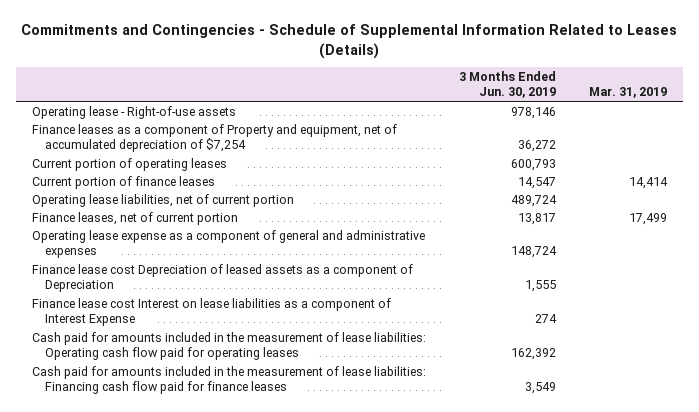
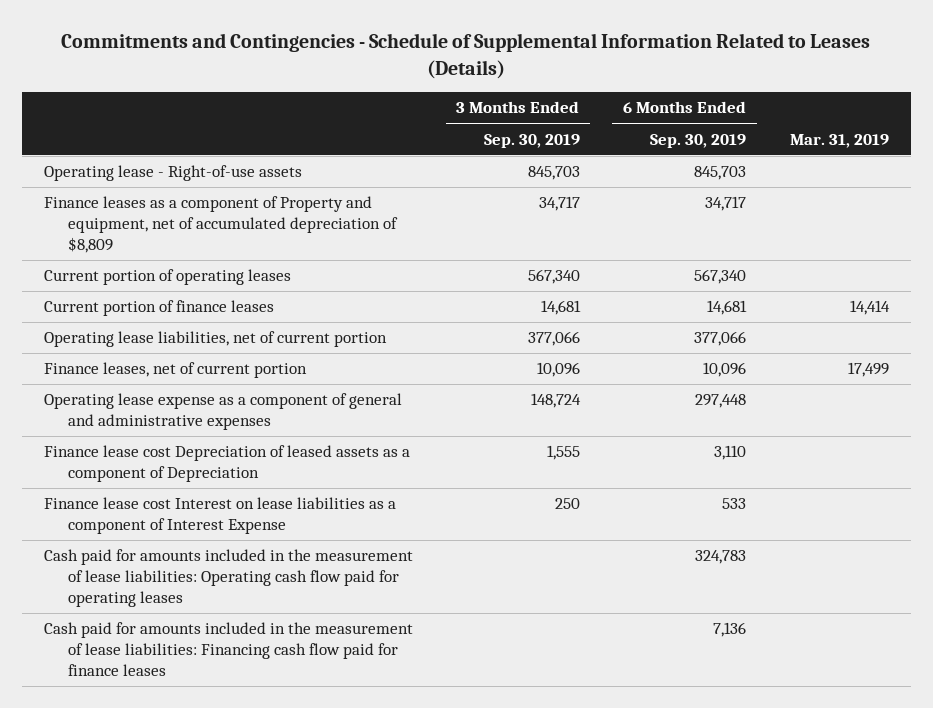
- | 3 Months Ended Jun. 30, 2019 | Mar. 31, 2019
+ | 3 Months Ended Sep. 30, 2019 | 6 Months Ended Sep. 30, 2019 | Mar. 31, 2019
- Finance leases as a component of Property and equipment, net of accumulated depreciation of $7,254 | 36,272 |
+ Finance leases as a component of Property and equipment, net of accumulated depreciation of $8,809 | 34,717 | 34,717 |

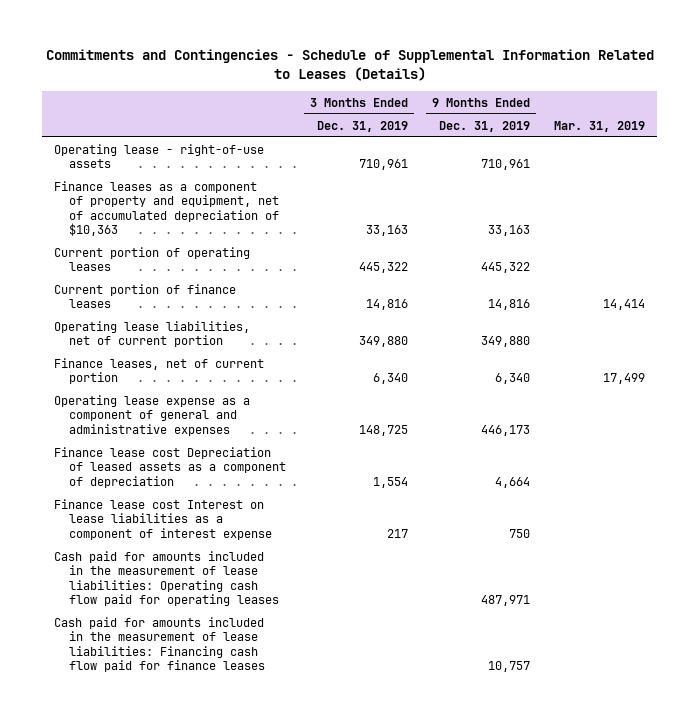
- | 3 Months Ended Sep. 30, 2019 | 6 Months Ended Sep. 30, 2019 | Mar. 31, 2019
+ | 3 Months Ended Dec. 31, 2019 | 9 Months Ended Dec. 31, 2019 | Mar. 31, 2019
- Operating lease - Right-of-use assets | 845,703 | 845,703 |
- Finance leases as a component of Property and equipment, net of accumulated depreciation of $8,809 | 34,717 | 34,717 |
+ Operating lease - right-of-use assets | 710,961 | 710,961 |
+ Finance leases as a component of property and equipment, net of accumulated depreciation of $10,363 | 33,163 | 33,163 |
- Finance lease cost Depreciation of leased assets as a component of Depreciation | 1,555 | 3,110 |
- Finance lease cost Interest on lease liabilities as a component of Interest Expense | 250 | 533 |
+ Finance lease cost Depreciation of leased assets as a component of depreciation | 1,554 | 4,664 |
+ Finance lease cost Interest on lease liabilities as a component of interest expense | 217 | 750 |

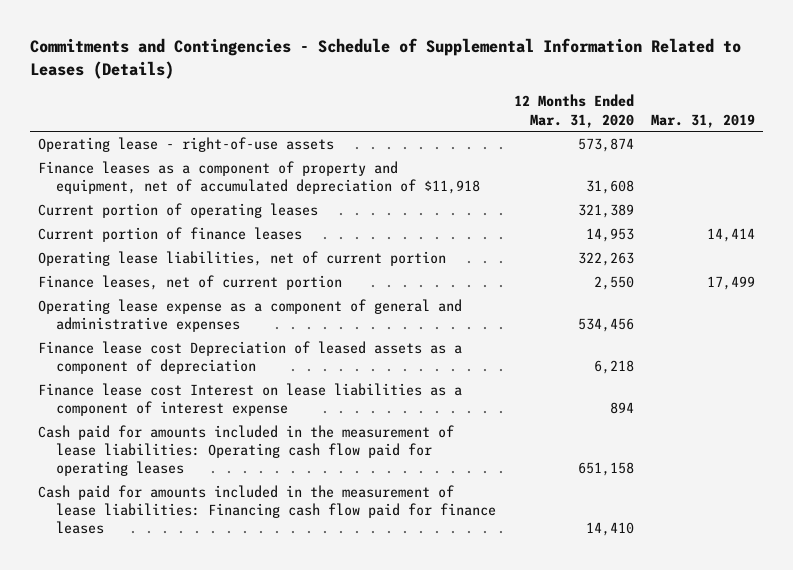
- | 3 Months Ended Dec. 31, 2019 | 9 Months Ended Dec. 31, 2019 | Mar. 31, 2019
+ | 12 Months Ended Mar. 31, 2020 | Mar. 31, 2019
- Finance leases as a component of property and equipment, net of accumulated depreciation of $10,363 | 33,163 | 33,163 |
+ Finance leases as a component of property and equipment, net of accumulated depreciation of $11,918 | 31,608 |

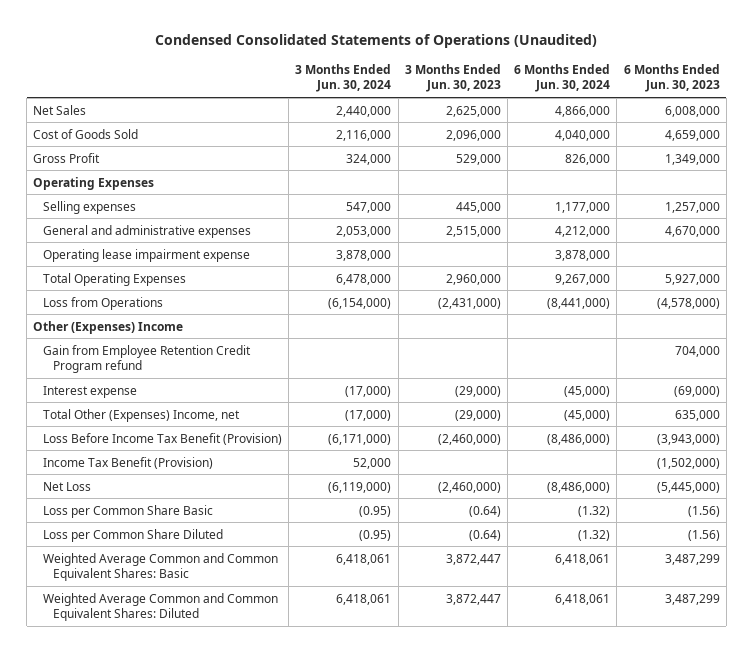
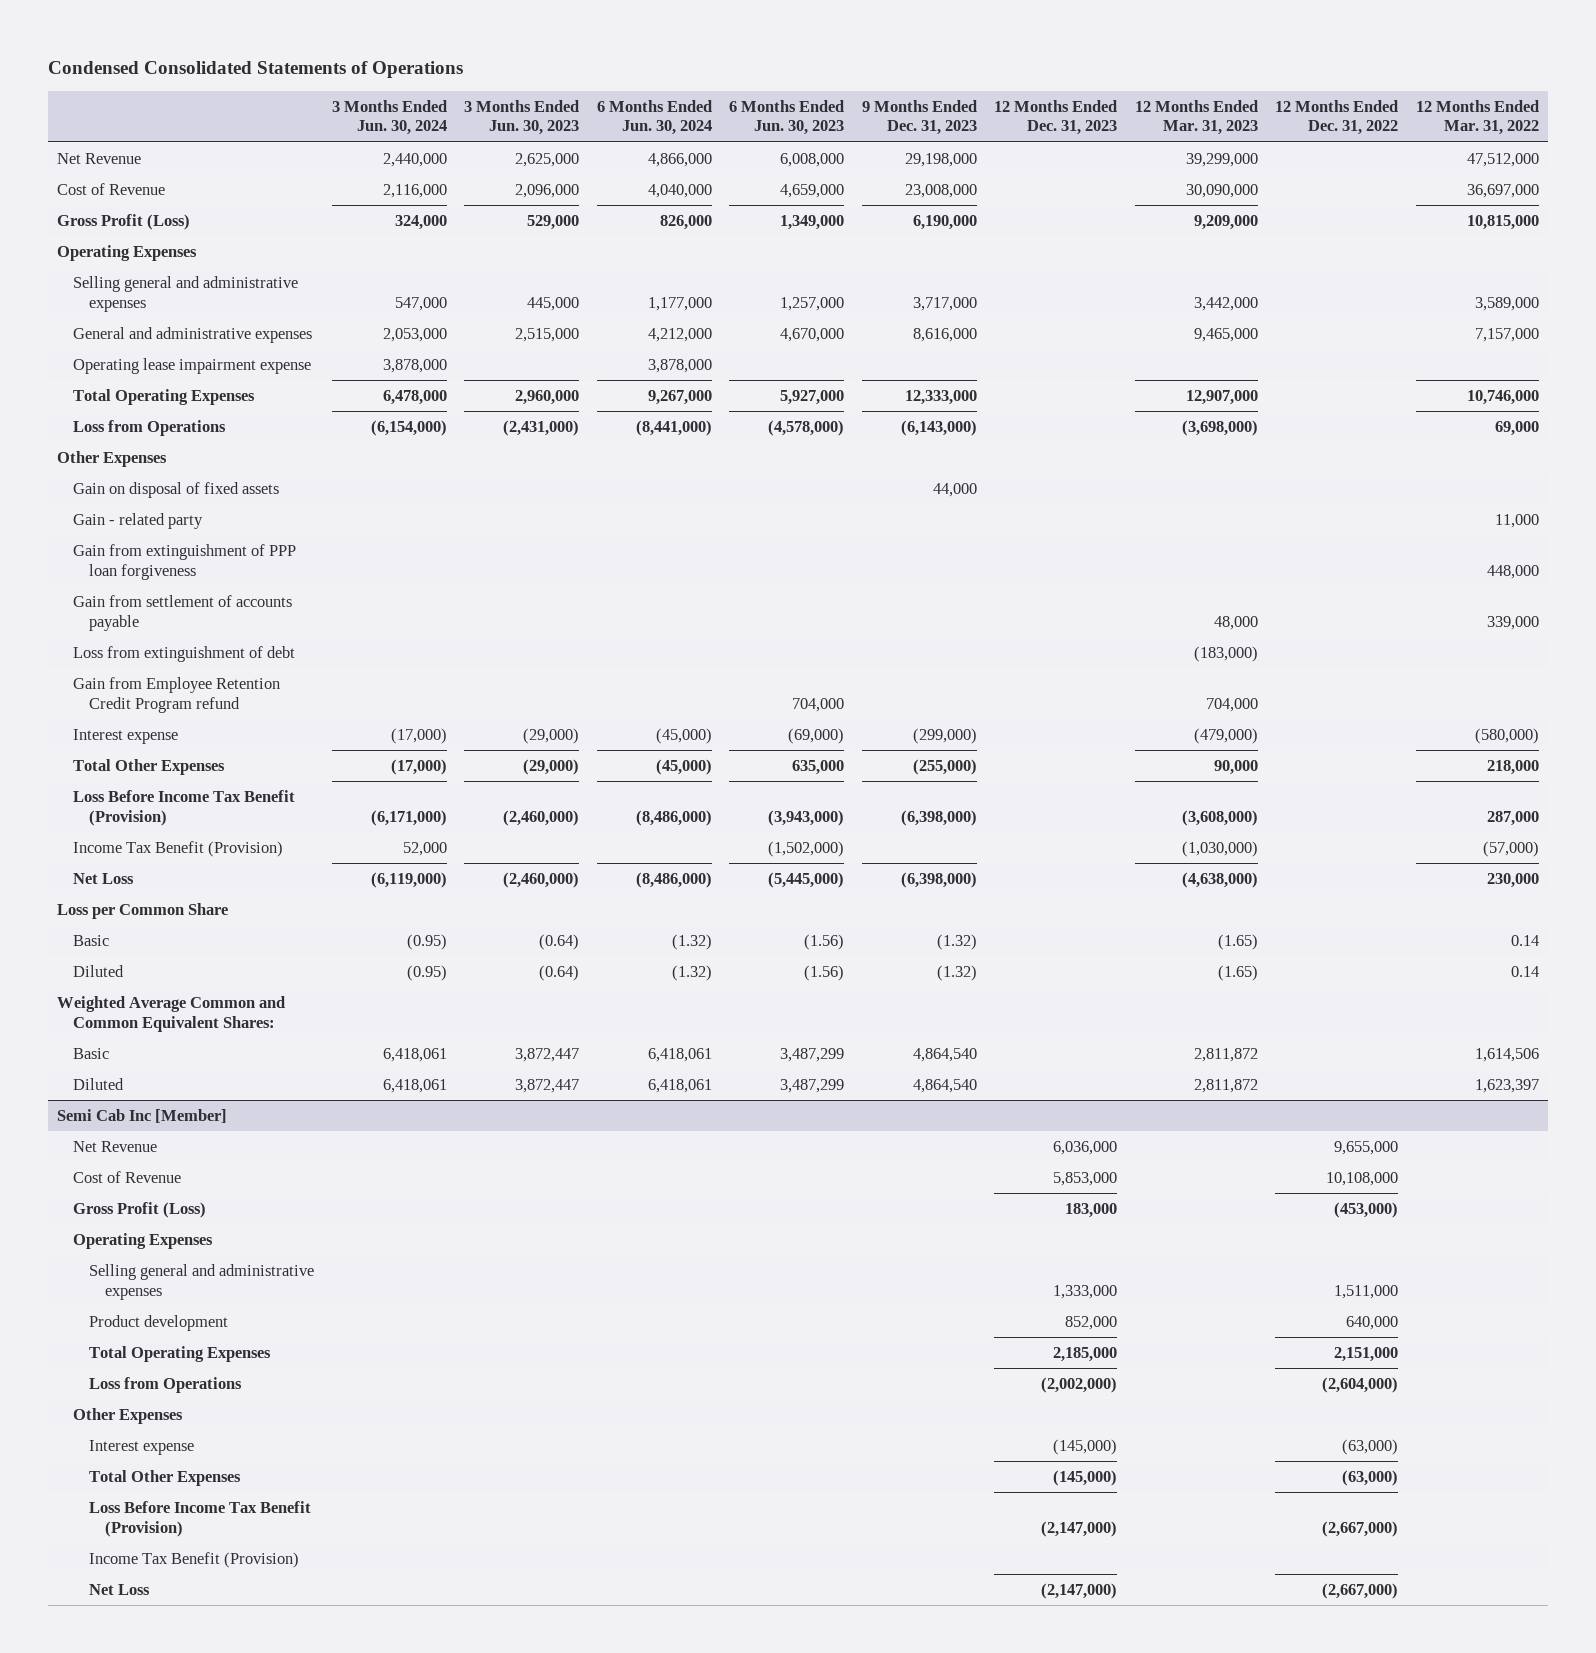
- Condensed Consolidated Statements of Operations (Unaudited)
+ Condensed Consolidated Statements of Operations
- | 3 Months Ended Jun. 30, 2024 | 3 Months Ended Jun. 30, 2023 | 6 Months Ended Jun. 30, 2024 | 6 Months Ended Jun. 30, 2023
+ | 3 Months Ended Jun. 30, 2024 | 3 Months Ended Jun. 30, 2023 | 6 Months Ended Jun. 30, 2024 | 6 Months Ended Jun. 30, 2023 | 9 Months Ended Dec. 31, 2023 | 12 Months Ended Dec. 31, 2023 | 12 Months Ended Mar. 31, 2023 | 12 Months Ended Dec. 31, 2022 | 12 Months Ended Mar. 31, 2022
- Net Sales | 2,440,000 | 2,625,000 | 4,866,000 | 6,008,000
- Cost of Goods Sold | 2,116,000 | 2,096,000 | 4,040,000 | 4,659,000
- Gross Profit | 324,000 | 529,000 | 826,000 | 1,349,000
+ Net Revenue | 2,440,000 | 2,625,000 | 4,866,000 | 6,008,000 | 29,198,000 | | 39,299,000 | | 47,512,000
+ Cost of Revenue | 2,116,000 | 2,096,000 | 4,040,000 | 4,659,000 | 23,008,000 | | 30,090,000 | | 36,697,000
+ Gross Profit (Loss) | 324,000 | 529,000 | 826,000 | 1,349,000 | 6,190,000 | | 9,209,000 | | 10,815,000
- Selling expenses | 547,000 | 445,000 | 1,177,000 | 1,257,000
+ Selling general and administrative expenses | 547,000 | 445,000 | 1,177,000 | 1,257,000 | 3,717,000 | | 3,442,000 | | 3,589,000
- Other (Expenses) Income
+ Other Expenses
+ Gain on disposal of fixed assets | | | | | 44,000 | | | |
+ Gain - related party | | | | | | | | | 11,000
+ Gain from extinguishment of PPP loan forgiveness | | | | | | | | | 448,000
+ Gain from settlement of accounts payable | | | | | | | 48,000 | | 339,000
+ Loss from extinguishment of debt | | | | | | | (183,000) | |
- Total Other (Expenses) Income, net | (17,000) | (29,000) | (45,000) | 635,000
+ Total Other Expenses | (17,000) | (29,000) | (45,000) | 635,000 | (255,000) | | 90,000 | | 218,000
- Loss per Common Share Basic | (0.95) | (0.64) | (1.32) | (1.56)
- Loss per Common Share Diluted | (0.95) | (0.64) | (1.32) | (1.56)
- Weighted Average Common and Common Equivalent Shares: Basic | 6,418,061 | 3,872,447 | 6,418,061 | 3,487,299
- Weighted Average Common and Common Equivalent Shares: Diluted | 6,418,061 | 3,872,447 | 6,418,061 | 3,487,299
+ Loss per Common Share
+ Basic | (0.95) | (0.64) | (1.32) | (1.56) | (1.32) | | (1.65) | | 0.14
+ Diluted | (0.95) | (0.64) | (1.32) | (1.56) | (1.32) | | (1.65) | | 0.14
+ Weighted Average Common and Common Equivalent Shares:
+ Basic | 6,418,061 | 3,872,447 | 6,418,061 | 3,487,299 | 4,864,540 | | 2,811,872 | | 1,614,506
+ Diluted | 6,418,061 | 3,872,447 | 6,418,061 | 3,487,299 | 4,864,540 | | 2,811,872 | | 1,623,397
+ Semi Cab Inc [Member]
+ Net Revenue | | | | | | 6,036,000 | | 9,655,000 |
+ Cost of Revenue | | | | | | 5,853,000 | | 10,108,000 |
+ Gross Profit (Loss) | | | | | | 183,000 | | (453,000) |
+ Operating Expenses
+ Selling general and administrative expenses | | | | | | 1,333,000 | | 1,511,000 |
+ Product development | | | | | | 852,000 | | 640,000 |
+ Total Operating Expenses | | | | | | 2,185,000 | | 2,151,000 |
+ Loss from Operations | | | | | | (2,002,000) | | (2,604,000) |
+ Other Expenses
+ Interest expense | | | | | | (145,000) | | (63,000) |
+ Total Other Expenses | | | | | | (145,000) | | (63,000) |
+ Loss Before Income Tax Benefit (Provision) | | | | | | (2,147,000) | | (2,667,000) |
+ Income Tax Benefit (Provision)
+ Net Loss | | | | | | (2,147,000) | | (2,667,000) |

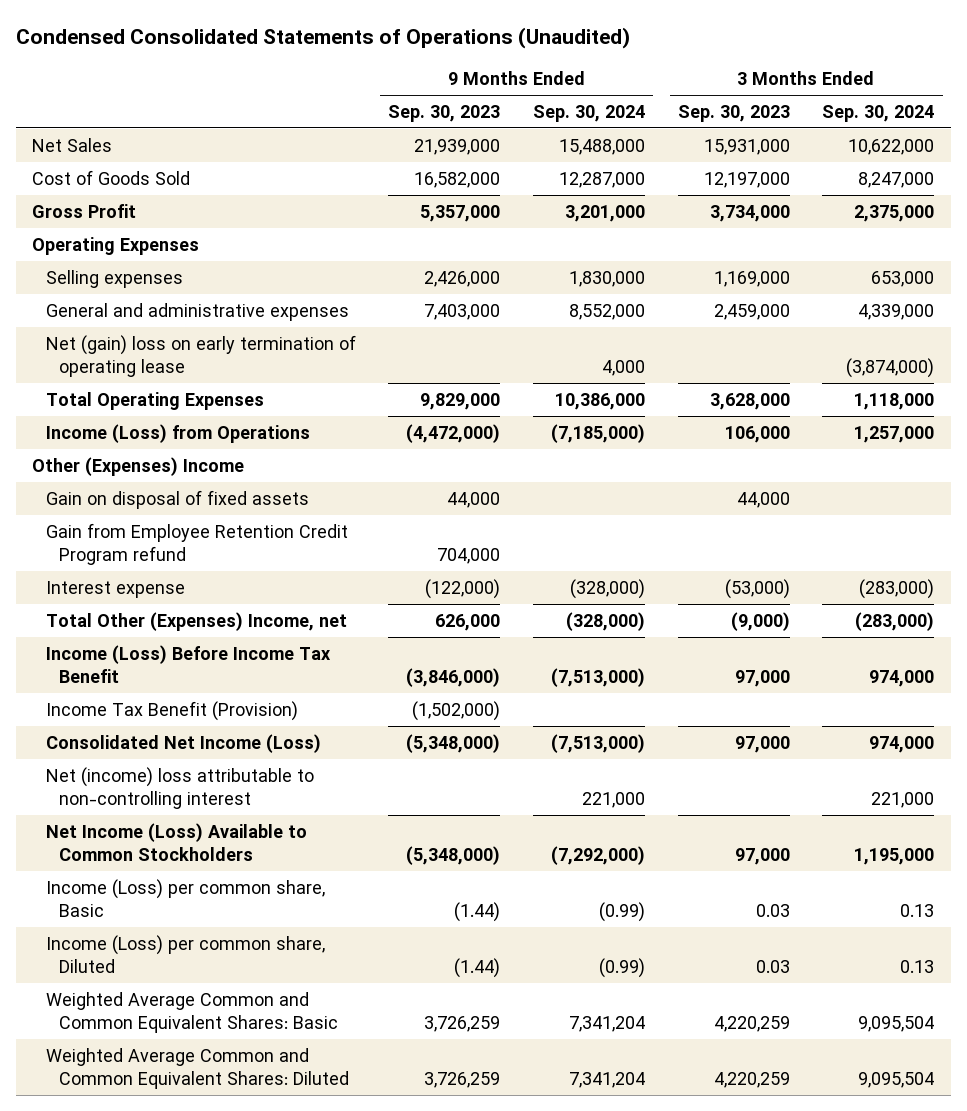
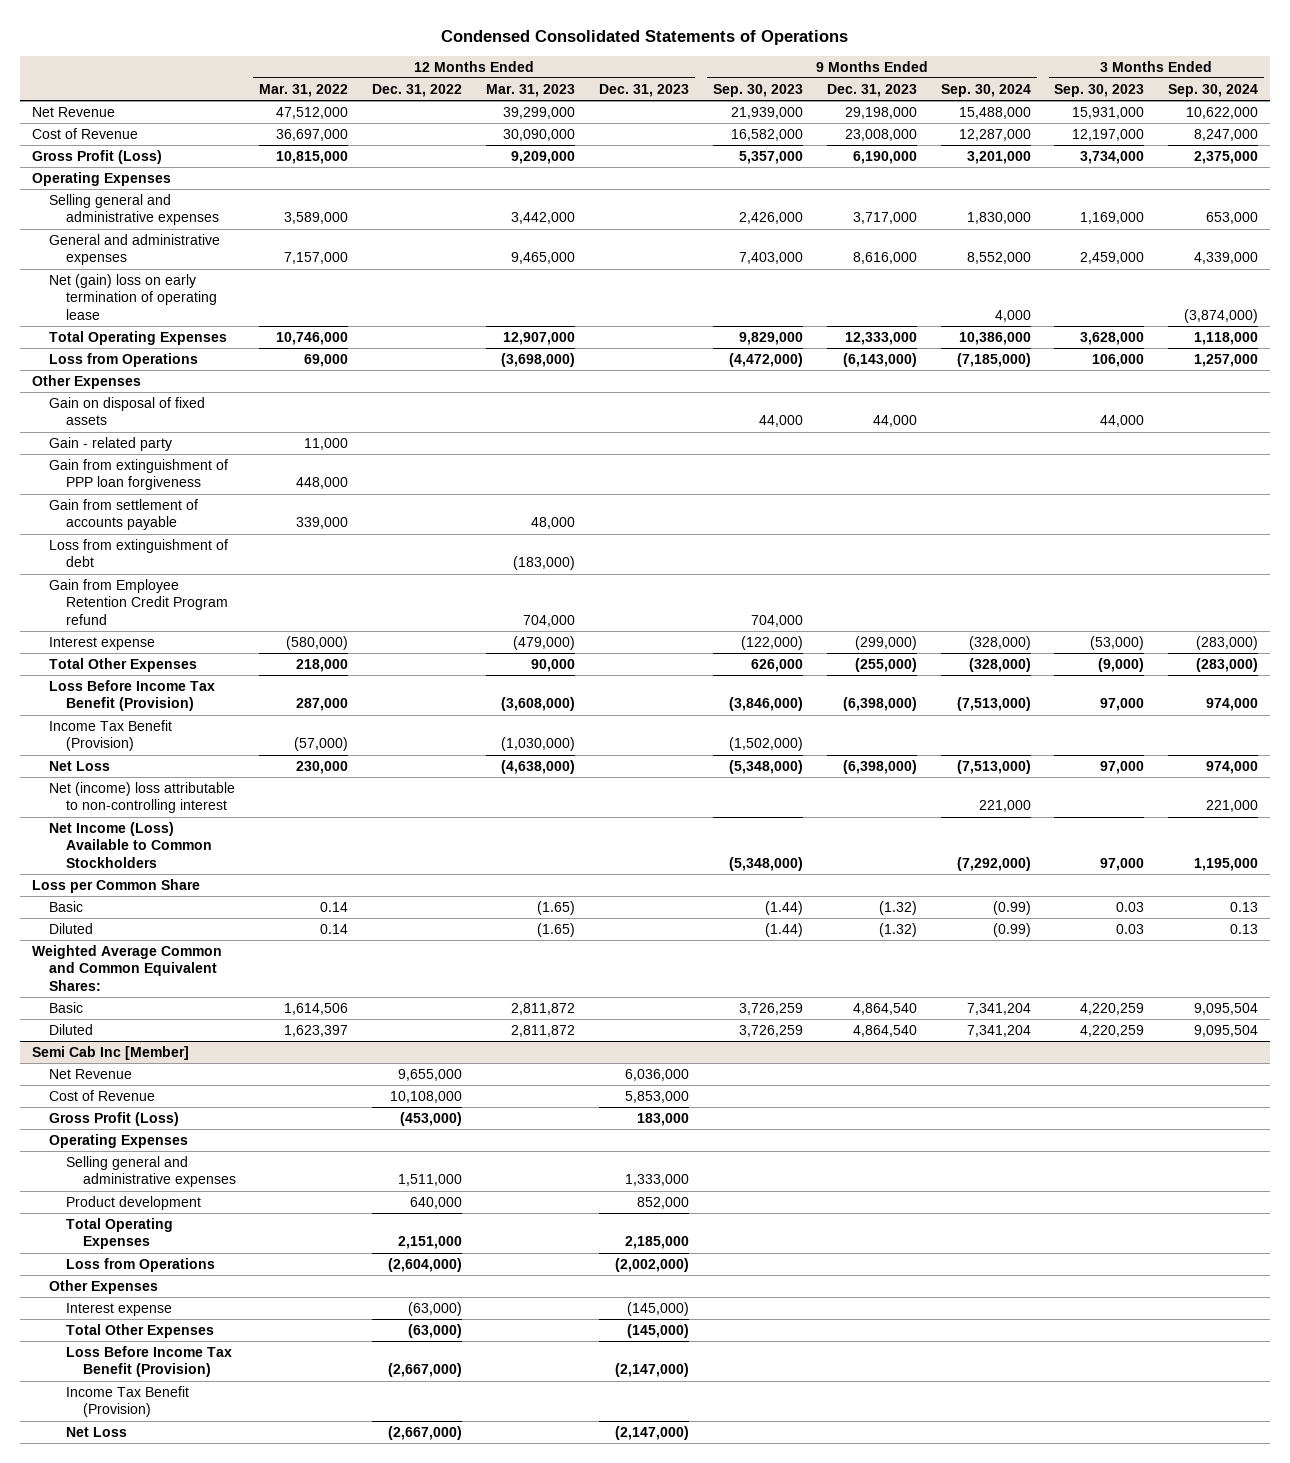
- Condensed Consolidated Statements of Operations (Unaudited)
+ Condensed Consolidated Statements of Operations
- | 9 Months Ended Sep. 30, 2023 | 9 Months Ended Sep. 30, 2024 | 3 Months Ended Sep. 30, 2023 | 3 Months Ended Sep. 30, 2024
+ | 12 Months Ended Mar. 31, 2022 | 12 Months Ended Dec. 31, 2022 | 12 Months Ended Mar. 31, 2023 | 12 Months Ended Dec. 31, 2023 | 9 Months Ended Sep. 30, 2023 | 9 Months Ended Dec. 31, 2023 | 9 Months Ended Sep. 30, 2024 | 3 Months Ended Sep. 30, 2023 | 3 Months Ended Sep. 30, 2024
- Net Sales | 21,939,000 | 15,488,000 | 15,931,000 | 10,622,000
- Cost of Goods Sold | 16,582,000 | 12,287,000 | 12,197,000 | 8,247,000
- Gross Profit | 5,357,000 | 3,201,000 | 3,734,000 | 2,375,000
+ Net Revenue | 47,512,000 | | 39,299,000 | | 21,939,000 | 29,198,000 | 15,488,000 | 15,931,000 | 10,622,000
+ Cost of Revenue | 36,697,000 | | 30,090,000 | | 16,582,000 | 23,008,000 | 12,287,000 | 12,197,000 | 8,247,000
+ Gross Profit (Loss) | 10,815,000 | | 9,209,000 | | 5,357,000 | 6,190,000 | 3,201,000 | 3,734,000 | 2,375,000
- Selling expenses | 2,426,000 | 1,830,000 | 1,169,000 | 653,000
+ Selling general and administrative expenses | 3,589,000 | | 3,442,000 | | 2,426,000 | 3,717,000 | 1,830,000 | 1,169,000 | 653,000
- Income (Loss) from Operations | (4,472,000) | (7,185,000) | 106,000 | 1,257,000
- Other (Expenses) Income
+ Loss from Operations | 69,000 | | (3,698,000) | | (4,472,000) | (6,143,000) | (7,185,000) | 106,000 | 1,257,000
+ Other Expenses
+ Gain - related party | 11,000 | | | | | | | |
+ Gain from extinguishment of PPP loan forgiveness | 448,000 | | | | | | | |
+ Gain from settlement of accounts payable | 339,000 | | 48,000 | | | | | |
+ Loss from extinguishment of debt | | | (183,000) | | | | | |
- Total Other (Expenses) Income, net | 626,000 | (328,000) | (9,000) | (283,000)
- Income (Loss) Before Income Tax Benefit | (3,846,000) | (7,513,000) | 97,000 | 974,000
+ Total Other Expenses | 218,000 | | 90,000 | | 626,000 | (255,000) | (328,000) | (9,000) | (283,000)
+ Loss Before Income Tax Benefit (Provision) | 287,000 | | (3,608,000) | | (3,846,000) | (6,398,000) | (7,513,000) | 97,000 | 974,000
- Consolidated Net Income (Loss) | (5,348,000) | (7,513,000) | 97,000 | 974,000
+ Net Loss | 230,000 | | (4,638,000) | | (5,348,000) | (6,398,000) | (7,513,000) | 97,000 | 974,000
- Income (Loss) per common share, Basic | (1.44) | (0.99) | 0.03 | 0.13
- Income (Loss) per common share, Diluted | (1.44) | (0.99) | 0.03 | 0.13
- Weighted Average Common and Common Equivalent Shares: Basic | 3,726,259 | 7,341,204 | 4,220,259 | 9,095,504
- Weighted Average Common and Common Equivalent Shares: Diluted | 3,726,259 | 7,341,204 | 4,220,259 | 9,095,504
+ Loss per Common Share
+ Basic | 0.14 | | (1.65) | | (1.44) | (1.32) | (0.99) | 0.03 | 0.13
+ Diluted | 0.14 | | (1.65) | | (1.44) | (1.32) | (0.99) | 0.03 | 0.13
+ Weighted Average Common and Common Equivalent Shares:
+ Basic | 1,614,506 | | 2,811,872 | | 3,726,259 | 4,864,540 | 7,341,204 | 4,220,259 | 9,095,504
+ Diluted | 1,623,397 | | 2,811,872 | | 3,726,259 | 4,864,540 | 7,341,204 | 4,220,259 | 9,095,504
+ Semi Cab Inc [Member]
+ Net Revenue | | 9,655,000 | | 6,036,000 | | | | |
+ Cost of Revenue | | 10,108,000 | | 5,853,000 | | | | |
+ Gross Profit (Loss) | | (453,000) | | 183,000 | | | | |
+ Operating Expenses
+ Selling general and administrative expenses | | 1,511,000 | | 1,333,000 | | | | |
+ Product development | | 640,000 | | 852,000 | | | | |
+ Total Operating Expenses | | 2,151,000 | | 2,185,000 | | | | |
+ Loss from Operations | | (2,604,000) | | (2,002,000) | | | | |
+ Other Expenses
+ Interest expense | | (63,000) | | (145,000) | | | | |
+ Total Other Expenses | | (63,000) | | (145,000) | | | | |
+ Loss Before Income Tax Benefit (Provision) | | (2,667,000) | | (2,147,000) | | | | |
+ Income Tax Benefit (Provision)
+ Net Loss | | (2,667,000) | | (2,147,000) | | | | |

